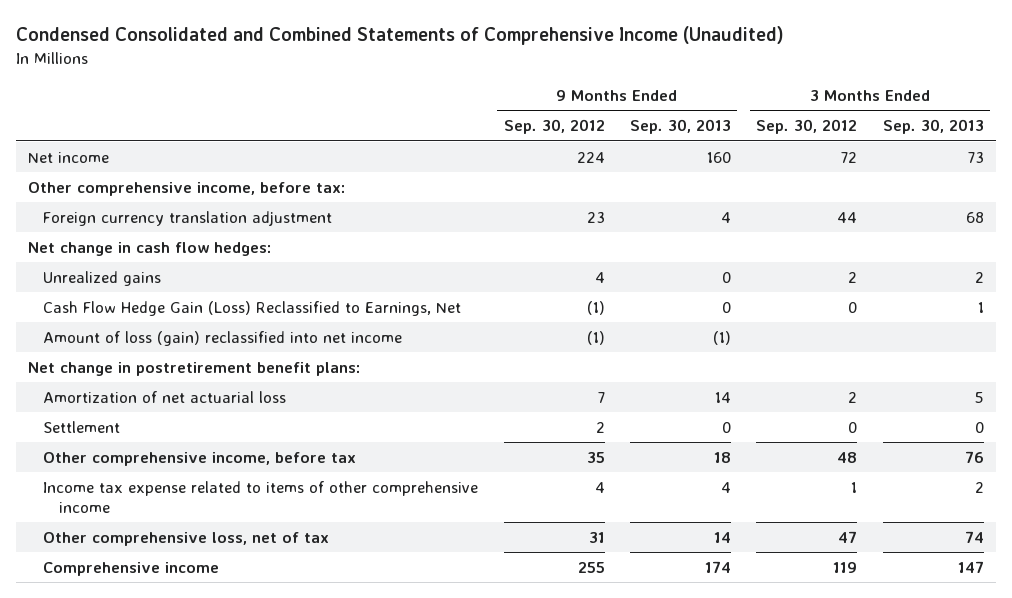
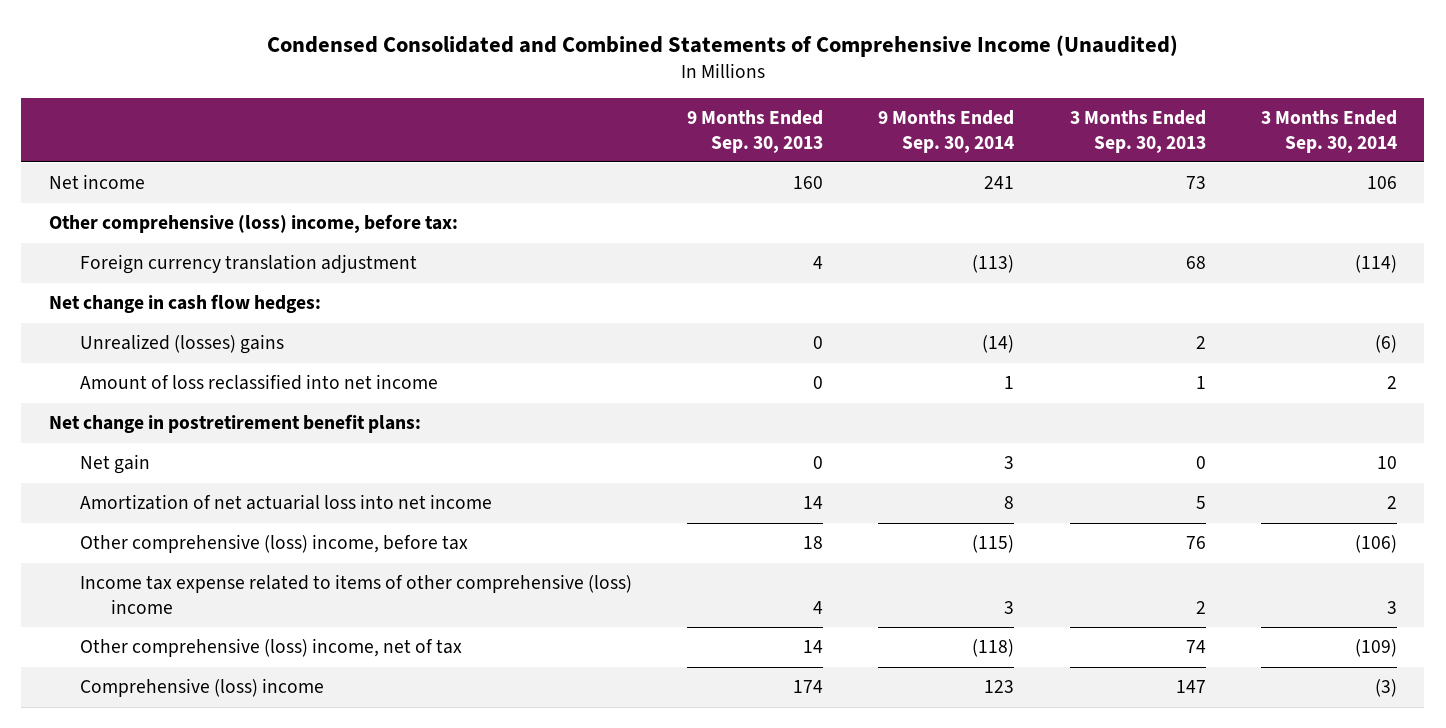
- | 9 Months Ended Sep. 30, 2012 | 9 Months Ended Sep. 30, 2013 | 3 Months Ended Sep. 30, 2012 | 3 Months Ended Sep. 30, 2013
+ | 9 Months Ended Sep. 30, 2013 | 9 Months Ended Sep. 30, 2014 | 3 Months Ended Sep. 30, 2013 | 3 Months Ended Sep. 30, 2014
- Other comprehensive income, before tax:
+ Other comprehensive (loss) income, before tax:
- Unrealized gains | 4 | 0 | 2 | 2
- Cash Flow Hedge Gain (Loss) Reclassified to Earnings, Net | (1) | 0 | 0 | 1
- Amount of loss (gain) reclassified into net income | (1) | (1) | |
+ Unrealized (losses) gains | 0 | (14) | 2 | (6)
+ Amount of loss reclassified into net income | 0 | 1 | 1 | 2
- Amortization of net actuarial loss | 7 | 14 | 2 | 5
- Settlement | 2 | 0 | 0 | 0
- Other comprehensive income, before tax | 35 | 18 | 48 | 76
- Income tax expense related to items of other comprehensive income | 4 | 4 | 1 | 2
- Other comprehensive loss, net of tax | 31 | 14 | 47 | 74
- Comprehensive income | 255 | 174 | 119 | 147
+ Net gain | 0 | 3 | 0 | 10
+ Amortization of net actuarial loss into net income | 14 | 8 | 5 | 2
+ Other comprehensive (loss) income, before tax | 18 | (115) | 76 | (106)
+ Income tax expense related to items of other comprehensive (loss) income | 4 | 3 | 2 | 3
+ Other comprehensive (loss) income, net of tax | 14 | (118) | 74 | (109)
+ Comprehensive (loss) income | 174 | 123 | 147 | (3)

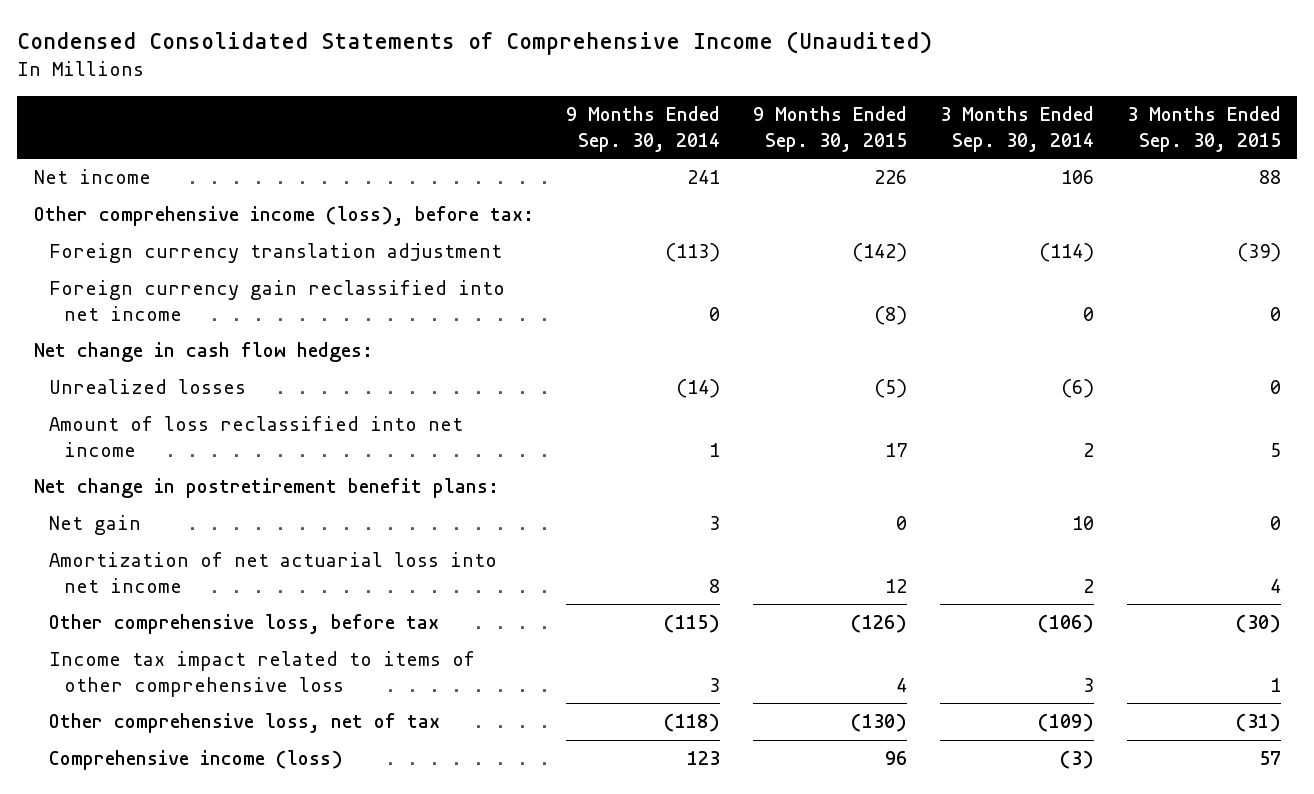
- Condensed Consolidated and Combined Statements of Comprehensive Income (Unaudited)
+ Condensed Consolidated Statements of Comprehensive Income (Unaudited)
- | 9 Months Ended Sep. 30, 2013 | 9 Months Ended Sep. 30, 2014 | 3 Months Ended Sep. 30, 2013 | 3 Months Ended Sep. 30, 2014
+ | 9 Months Ended Sep. 30, 2014 | 9 Months Ended Sep. 30, 2015 | 3 Months Ended Sep. 30, 2014 | 3 Months Ended Sep. 30, 2015
- Other comprehensive (loss) income, before tax:
+ Other comprehensive income (loss), before tax:
+ Foreign currency gain reclassified into net income | 0 | (8) | 0 | 0
- Unrealized (losses) gains | 0 | (14) | 2 | (6)
+ Unrealized losses | (14) | (5) | (6) | 0
- Other comprehensive (loss) income, before tax | 18 | (115) | 76 | (106)
- Income tax expense related to items of other comprehensive (loss) income | 4 | 3 | 2 | 3
- Other comprehensive (loss) income, net of tax | 14 | (118) | 74 | (109)
- Comprehensive (loss) income | 174 | 123 | 147 | (3)
+ Other comprehensive loss, before tax | (115) | (126) | (106) | (30)
+ Income tax impact related to items of other comprehensive loss | 3 | 4 | 3 | 1
+ Other comprehensive loss, net of tax | (118) | (130) | (109) | (31)
+ Comprehensive income (loss) | 123 | 96 | (3) | 57

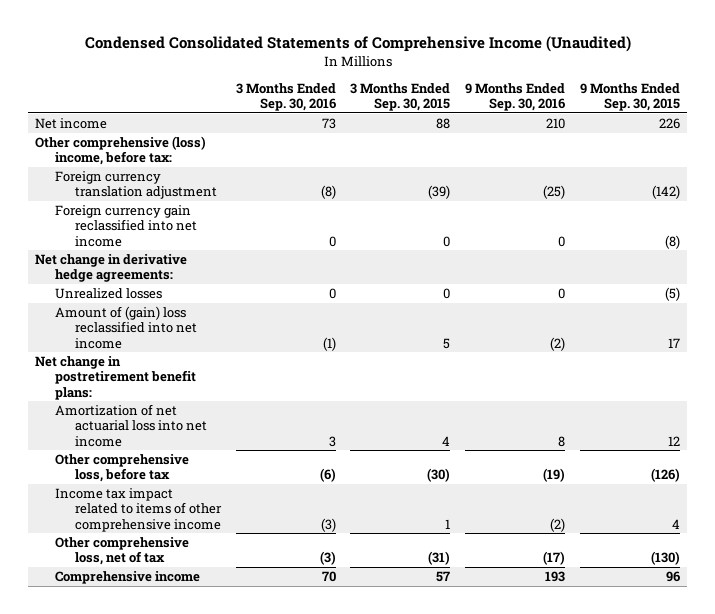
- | 9 Months Ended Sep. 30, 2014 | 9 Months Ended Sep. 30, 2015 | 3 Months Ended Sep. 30, 2014 | 3 Months Ended Sep. 30, 2015
+ | 3 Months Ended Sep. 30, 2016 | 3 Months Ended Sep. 30, 2015 | 9 Months Ended Sep. 30, 2016 | 9 Months Ended Sep. 30, 2015
- Other comprehensive income (loss), before tax:
+ Other comprehensive (loss) income, before tax:
- Net change in cash flow hedges:
+ Net change in derivative hedge agreements:
- Amount of loss reclassified into net income | 1 | 17 | 2 | 5
+ Amount of (gain) loss reclassified into net income | (1) | 5 | (2) | 17
- Net gain | 3 | 0 | 10 | 0
- Income tax impact related to items of other comprehensive loss | 3 | 4 | 3 | 1
+ Income tax impact related to items of other comprehensive income | (3) | 1 | (2) | 4
- Comprehensive income (loss) | 123 | 96 | (3) | 57
+ Comprehensive income | 70 | 57 | 193 | 96

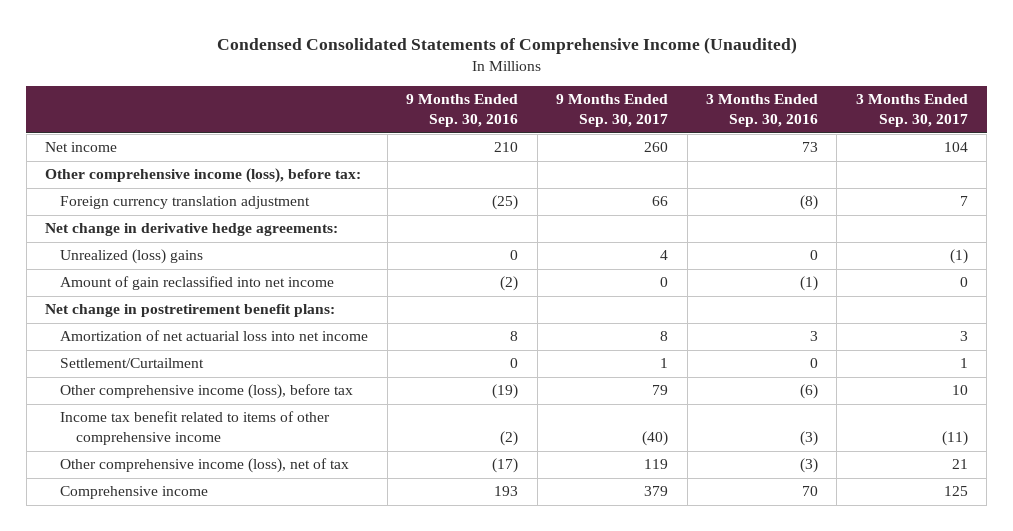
- | 3 Months Ended Sep. 30, 2016 | 3 Months Ended Sep. 30, 2015 | 9 Months Ended Sep. 30, 2016 | 9 Months Ended Sep. 30, 2015
+ | 9 Months Ended Sep. 30, 2016 | 9 Months Ended Sep. 30, 2017 | 3 Months Ended Sep. 30, 2016 | 3 Months Ended Sep. 30, 2017
- Other comprehensive (loss) income, before tax:
+ Other comprehensive income (loss), before tax:
- Foreign currency gain reclassified into net income | 0 | 0 | 0 | (8)
- Unrealized losses | 0 | 0 | 0 | (5)
- Amount of (gain) loss reclassified into net income | (1) | 5 | (2) | 17
+ Unrealized (loss) gains | 0 | 4 | 0 | (1)
+ Amount of gain reclassified into net income | (2) | 0 | (1) | 0
- Other comprehensive loss, before tax | (6) | (30) | (19) | (126)
- Income tax impact related to items of other comprehensive income | (3) | 1 | (2) | 4
- Other comprehensive loss, net of tax | (3) | (31) | (17) | (130)
+ Settlement/Curtailment | 0 | 1 | 0 | 1
+ Other comprehensive income (loss), before tax | (19) | 79 | (6) | 10
+ Income tax benefit related to items of other comprehensive income | (2) | (40) | (3) | (11)
+ Other comprehensive income (loss), net of tax | (17) | 119 | (3) | 21

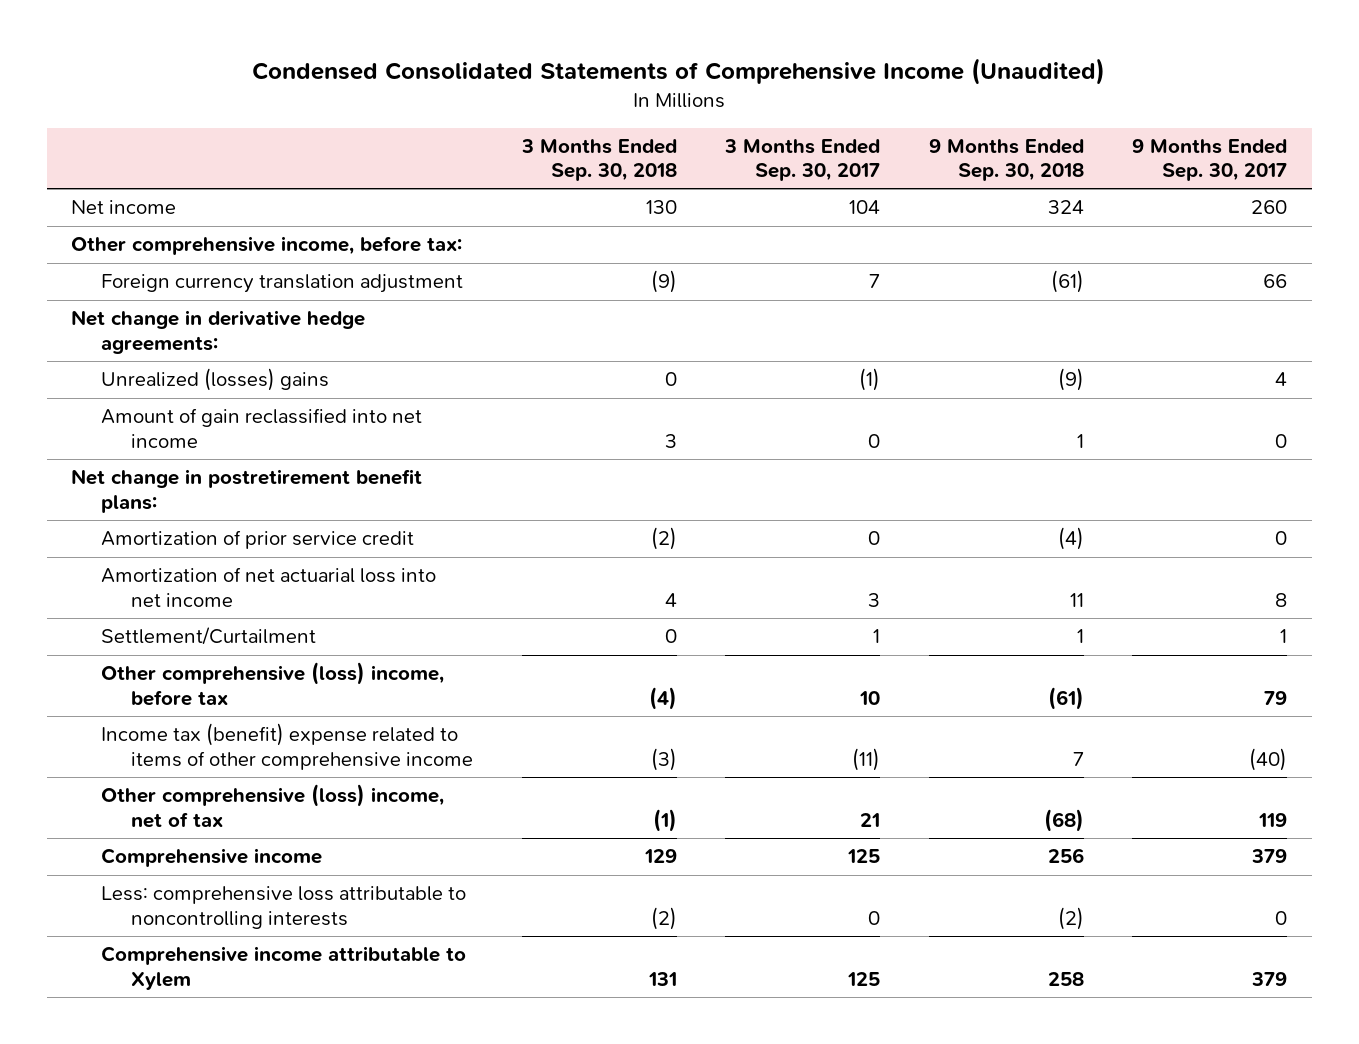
- | 9 Months Ended Sep. 30, 2016 | 9 Months Ended Sep. 30, 2017 | 3 Months Ended Sep. 30, 2016 | 3 Months Ended Sep. 30, 2017
+ | 3 Months Ended Sep. 30, 2018 | 3 Months Ended Sep. 30, 2017 | 9 Months Ended Sep. 30, 2018 | 9 Months Ended Sep. 30, 2017
- Other comprehensive income (loss), before tax:
+ Other comprehensive income, before tax:
- Unrealized (loss) gains | 0 | 4 | 0 | (1)
+ Unrealized (losses) gains | 0 | (1) | (9) | 4
+ Amortization of prior service credit | (2) | 0 | (4) | 0
- Other comprehensive income (loss), before tax | (19) | 79 | (6) | 10
- Income tax benefit related to items of other comprehensive income | (2) | (40) | (3) | (11)
- Other comprehensive income (loss), net of tax | (17) | 119 | (3) | 21
+ Other comprehensive (loss) income, before tax | (4) | 10 | (61) | 79
+ Income tax (benefit) expense related to items of other comprehensive income | (3) | (11) | 7 | (40)
+ Other comprehensive (loss) income, net of tax | (1) | 21 | (68) | 119
+ Less: comprehensive loss attributable to noncontrolling interests | (2) | 0 | (2) | 0
+ Comprehensive income attributable to Xylem | 131 | 125 | 258 | 379

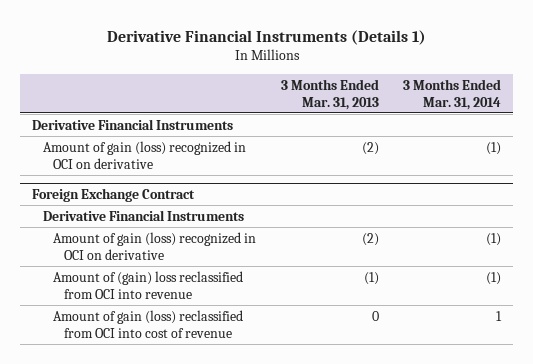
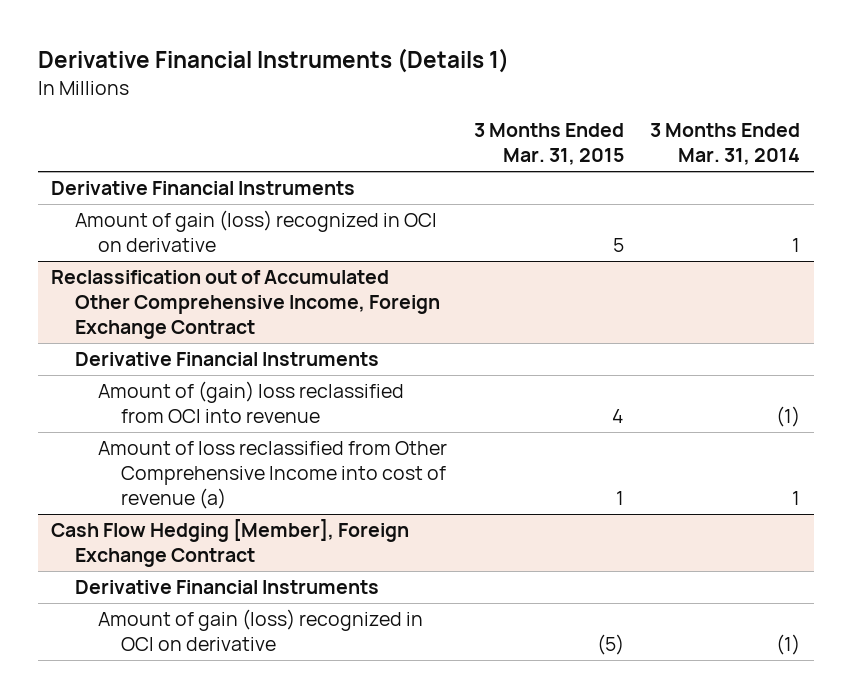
- | 3 Months Ended Mar. 31, 2013 | 3 Months Ended Mar. 31, 2014
+ | 3 Months Ended Mar. 31, 2015 | 3 Months Ended Mar. 31, 2014
- Amount of gain (loss) recognized in OCI on derivative | (2) | (1)
- Foreign Exchange Contract
+ Amount of gain (loss) recognized in OCI on derivative | 5 | 1
+ Reclassification out of Accumulated Other Comprehensive Income, Foreign Exchange Contract
- Amount of gain (loss) recognized in OCI on derivative | (2) | (1)
- Amount of gain (loss) reclassified from OCI into cost of revenue | 0 | 1
+ Amount of loss reclassified from Other Comprehensive Income into cost of revenue (a) | 1 | 1
+ Cash Flow Hedging [Member], Foreign Exchange Contract
+ Derivative Financial Instruments
+ Amount of gain (loss) recognized in OCI on derivative | (5) | (1)

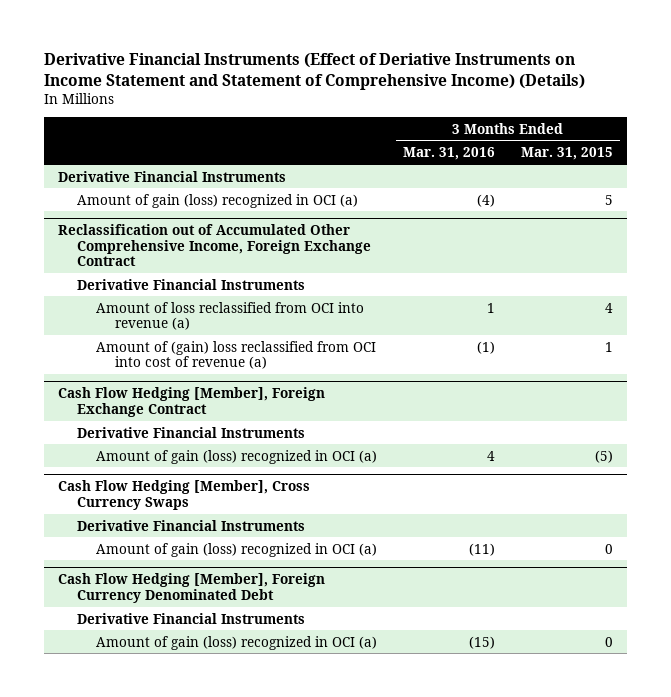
- Derivative Financial Instruments (Details 1)
+ Derivative Financial Instruments (Effect of Deriative Instruments on Income Statement and Statement of Comprehensive Income) (Details)
- | 3 Months Ended Mar. 31, 2015 | 3 Months Ended Mar. 31, 2014
+ | 3 Months Ended Mar. 31, 2016 | 3 Months Ended Mar. 31, 2015
- Amount of gain (loss) recognized in OCI on derivative | 5 | 1
+ Amount of gain (loss) recognized in OCI (a) | (4) | 5
@ Reclassification out of Accumulated Other Comprehensive Income, Foreign Exchange Contract
- Amount of (gain) loss reclassified from OCI into revenue | 4 | (1)
- Amount of loss reclassified from Other Comprehensive Income into cost of revenue (a) | 1 | 1
+ Amount of loss reclassified from OCI into revenue (a) | 1 | 4
+ Amount of (gain) loss reclassified from OCI into cost of revenue (a) | (1) | 1
@ Cash Flow Hedging [Member], Foreign Exchange Contract
- Amount of gain (loss) recognized in OCI on derivative | (5) | (1)
+ Amount of gain (loss) recognized in OCI (a) | 4 | (5)
+ Cash Flow Hedging [Member], Cross Currency Swaps
+ Derivative Financial Instruments
+ Amount of gain (loss) recognized in OCI (a) | (11) | 0
+ Cash Flow Hedging [Member], Foreign Currency Denominated Debt
+ Derivative Financial Instruments
+ Amount of gain (loss) recognized in OCI (a) | (15) | 0

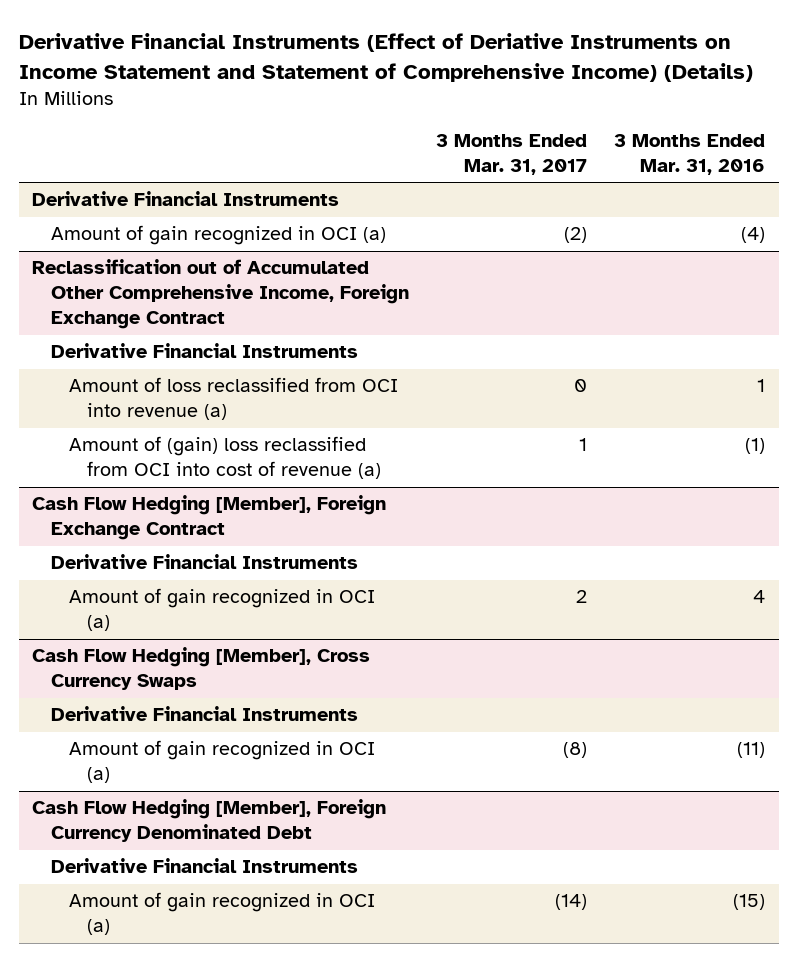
- | 3 Months Ended Mar. 31, 2016 | 3 Months Ended Mar. 31, 2015
+ | 3 Months Ended Mar. 31, 2017 | 3 Months Ended Mar. 31, 2016
- Amount of gain (loss) recognized in OCI (a) | (4) | 5
+ Amount of gain recognized in OCI (a) | (2) | (4)
@ Cash Flow Hedging [Member], Foreign Exchange Contract
- Amount of gain (loss) recognized in OCI (a) | 4 | (5)
+ Amount of gain recognized in OCI (a) | 2 | 4
@ Cash Flow Hedging [Member], Cross Currency Swaps
- Amount of gain (loss) recognized in OCI (a) | (11) | 0
+ Amount of gain recognized in OCI (a) | (8) | (11)
@ Cash Flow Hedging [Member], Foreign Currency Denominated Debt
- Amount of gain (loss) recognized in OCI (a) | (15) | 0
+ Amount of gain recognized in OCI (a) | (14) | (15)

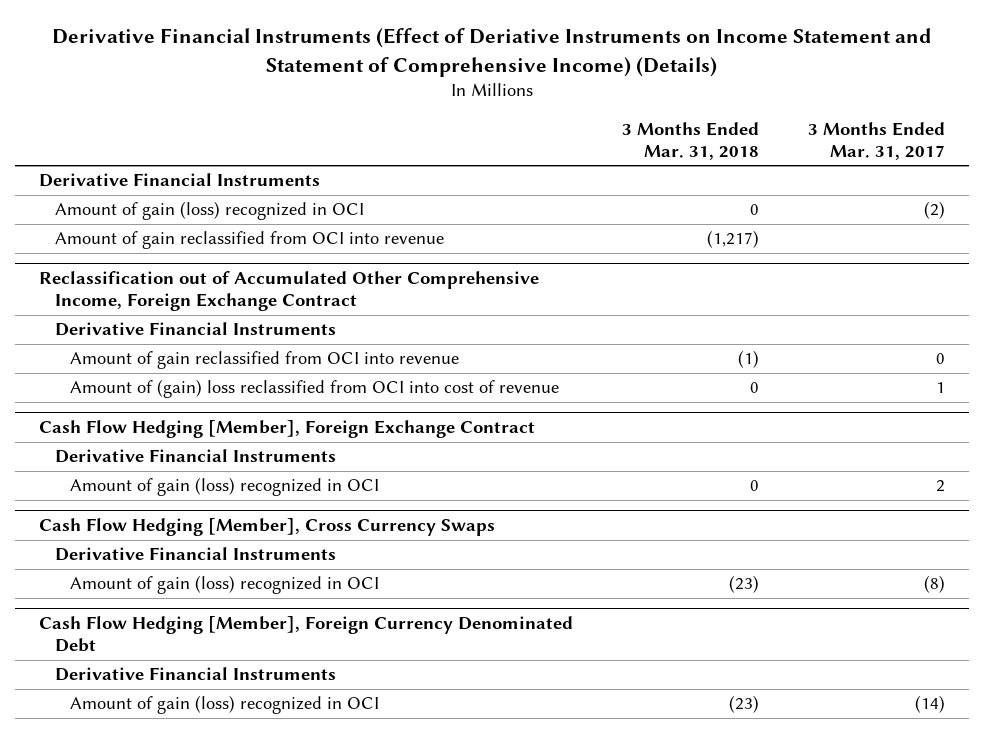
- | 3 Months Ended Mar. 31, 2017 | 3 Months Ended Mar. 31, 2016
+ | 3 Months Ended Mar. 31, 2018 | 3 Months Ended Mar. 31, 2017
- Amount of gain recognized in OCI (a) | (2) | (4)
+ Amount of gain (loss) recognized in OCI | 0 | (2)
+ Amount of gain reclassified from OCI into revenue | (1,217) |
@ Reclassification out of Accumulated Other Comprehensive Income, Foreign Exchange Contract
- Amount of loss reclassified from OCI into revenue (a) | 0 | 1
- Amount of (gain) loss reclassified from OCI into cost of revenue (a) | 1 | (1)
+ Amount of gain reclassified from OCI into revenue | (1) | 0
+ Amount of (gain) loss reclassified from OCI into cost of revenue | 0 | 1
@ Cash Flow Hedging [Member], Foreign Exchange Contract
- Amount of gain recognized in OCI (a) | 2 | 4
+ Amount of gain (loss) recognized in OCI | 0 | 2
@ Cash Flow Hedging [Member], Cross Currency Swaps
- Amount of gain recognized in OCI (a) | (8) | (11)
+ Amount of gain (loss) recognized in OCI | (23) | (8)
@ Cash Flow Hedging [Member], Foreign Currency Denominated Debt
- Amount of gain recognized in OCI (a) | (14) | (15)
+ Amount of gain (loss) recognized in OCI | (23) | (14)

